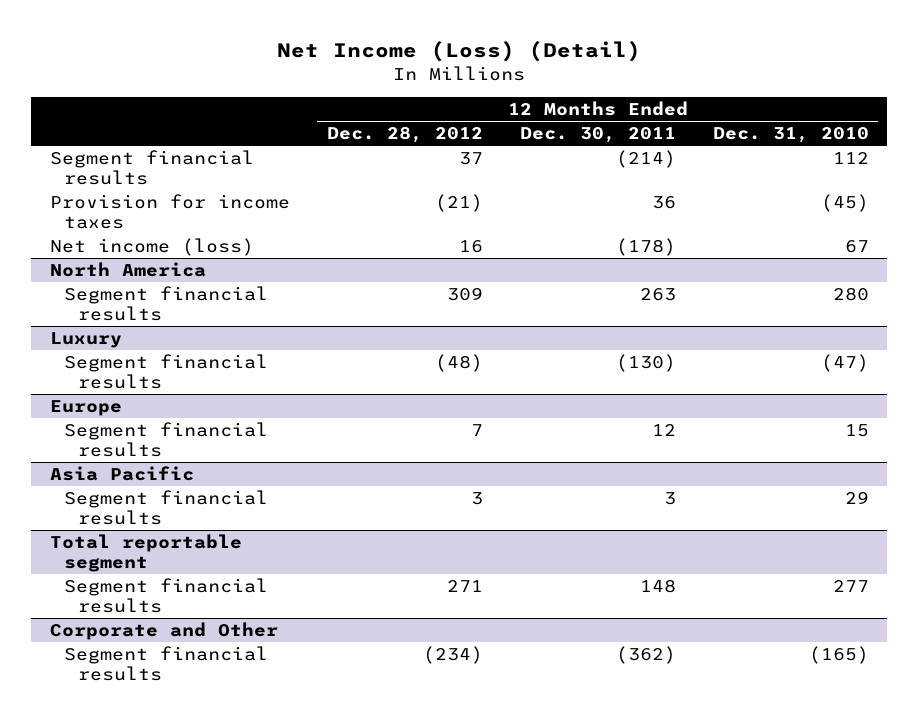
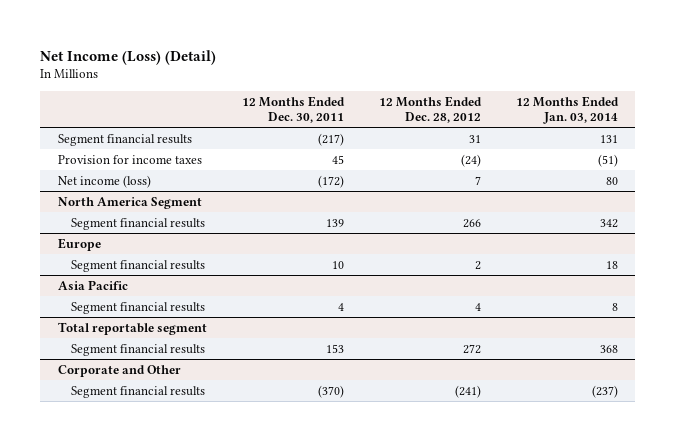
- | 12 Months Ended Dec. 28, 2012 | 12 Months Ended Dec. 30, 2011 | 12 Months Ended Dec. 31, 2010
+ | 12 Months Ended Dec. 30, 2011 | 12 Months Ended Dec. 28, 2012 | 12 Months Ended Jan. 03, 2014
- Segment financial results | 37 | (214) | 112
- Provision for income taxes | (21) | 36 | (45)
- Net income (loss) | 16 | (178) | 67
- North America
- Segment financial results | 309 | 263 | 280
- Luxury
- Segment financial results | (48) | (130) | (47)
+ Segment financial results | (217) | 31 | 131
+ Provision for income taxes | 45 | (24) | (51)
+ Net income (loss) | (172) | 7 | 80
+ North America Segment
+ Segment financial results | 139 | 266 | 342
@ Europe
- Segment financial results | 7 | 12 | 15
+ Segment financial results | 10 | 2 | 18
@ Asia Pacific
- Segment financial results | 3 | 3 | 29
+ Segment financial results | 4 | 4 | 8
@ Total reportable segment
- Segment financial results | 271 | 148 | 277
+ Segment financial results | 153 | 272 | 368
@ Corporate and Other
- Segment financial results | (234) | (362) | (165)
+ Segment financial results | (370) | (241) | (237)

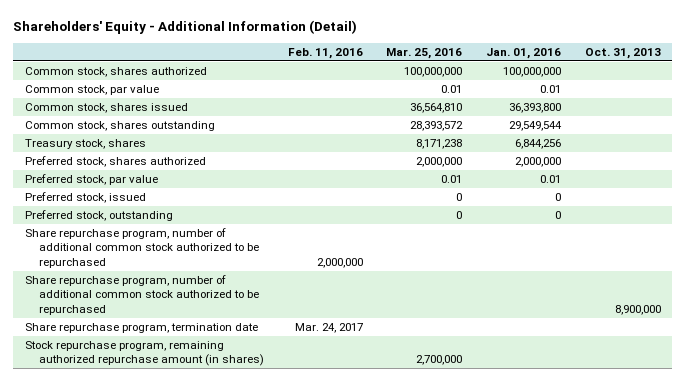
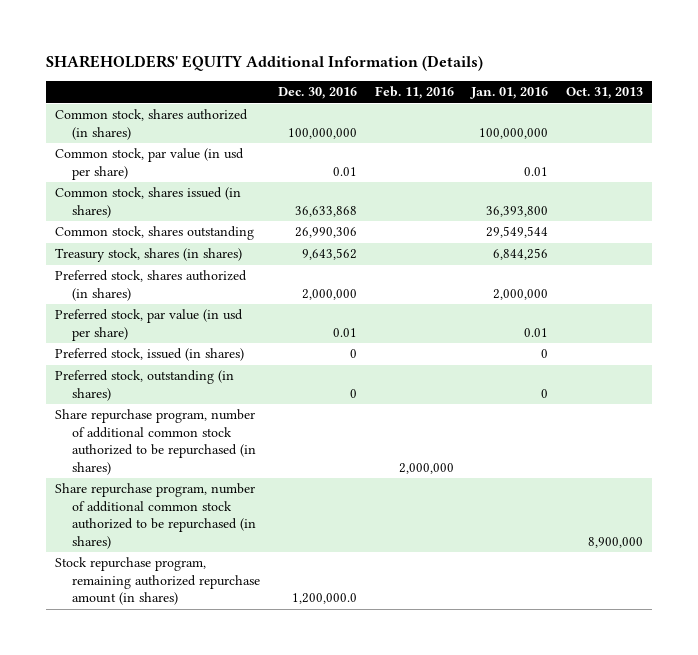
- Shareholders' Equity - Additional Information (Detail)
+ SHAREHOLDERS' EQUITY Additional Information (Details)
- | Feb. 11, 2016 | Mar. 25, 2016 | Jan. 01, 2016 | Oct. 31, 2013
+ | Dec. 30, 2016 | Feb. 11, 2016 | Jan. 01, 2016 | Oct. 31, 2013
- Common stock, shares authorized | | 100,000,000 | 100,000,000 |
- Common stock, par value | | 0.01 | 0.01 |
- Common stock, shares issued | | 36,564,810 | 36,393,800 |
+ Common stock, shares authorized (in shares) | 100,000,000 | | 100,000,000 |
+ Common stock, par value (in usd per share) | 0.01 | | 0.01 |
+ Common stock, shares issued (in shares) | 36,633,868 | | 36,393,800 |
- Treasury stock, shares | | 8,171,238 | 6,844,256 |
- Preferred stock, shares authorized | | 2,000,000 | 2,000,000 |
- Preferred stock, par value | | 0.01 | 0.01 |
- Preferred stock, issued | | 0 | 0 |
- Preferred stock, outstanding | | 0 | 0 |
- Share repurchase program, number of additional common stock authorized to be repurchased | 2,000,000 | | |
- Share repurchase program, number of additional common stock authorized to be repurchased | | | | 8,900,000
- Share repurchase program, termination date | Mar. 24, 2017 | | |
+ Treasury stock, shares (in shares) | 9,643,562 | | 6,844,256 |
+ Preferred stock, shares authorized (in shares) | 2,000,000 | | 2,000,000 |
+ Preferred stock, par value (in usd per share) | 0.01 | | 0.01 |
+ Preferred stock, issued (in shares) | 0 | | 0 |
+ Preferred stock, outstanding (in shares) | 0 | | 0 |
+ Share repurchase program, number of additional common stock authorized to be repurchased (in shares) | | 2,000,000 | |
+ Share repurchase program, number of additional common stock authorized to be repurchased (in shares) | | | | 8,900,000

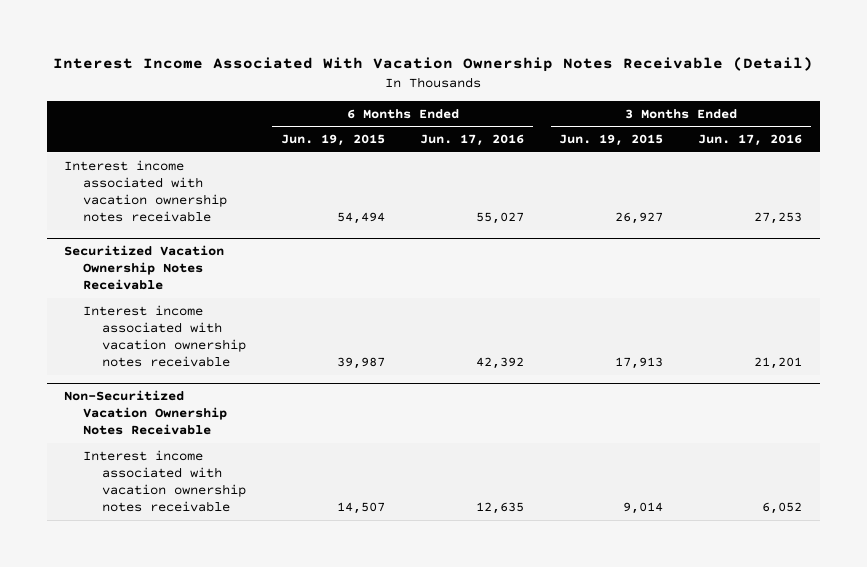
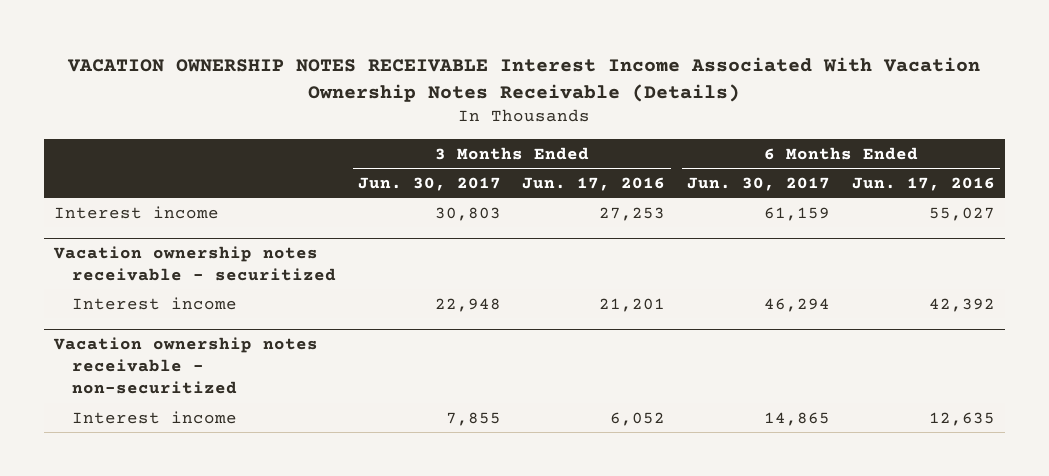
- Interest Income Associated With Vacation Ownership Notes Receivable (Detail)
+ VACATION OWNERSHIP NOTES RECEIVABLE Interest Income Associated With Vacation Ownership Notes Receivable (Details)
- | 6 Months Ended Jun. 19, 2015 | 6 Months Ended Jun. 17, 2016 | 3 Months Ended Jun. 19, 2015 | 3 Months Ended Jun. 17, 2016
+ | 3 Months Ended Jun. 30, 2017 | 3 Months Ended Jun. 17, 2016 | 6 Months Ended Jun. 30, 2017 | 6 Months Ended Jun. 17, 2016
- Interest income associated with vacation ownership notes receivable | 54,494 | 55,027 | 26,927 | 27,253
- Securitized Vacation Ownership Notes Receivable
- Interest income associated with vacation ownership notes receivable | 39,987 | 42,392 | 17,913 | 21,201
- Non-Securitized Vacation Ownership Notes Receivable
- Interest income associated with vacation ownership notes receivable | 14,507 | 12,635 | 9,014 | 6,052
+ Interest income | 30,803 | 27,253 | 61,159 | 55,027
+ Vacation ownership notes receivable - securitized
+ Interest income | 22,948 | 21,201 | 46,294 | 42,392
+ Vacation ownership notes receivable - non-securitized
+ Interest income | 7,855 | 6,052 | 14,865 | 12,635

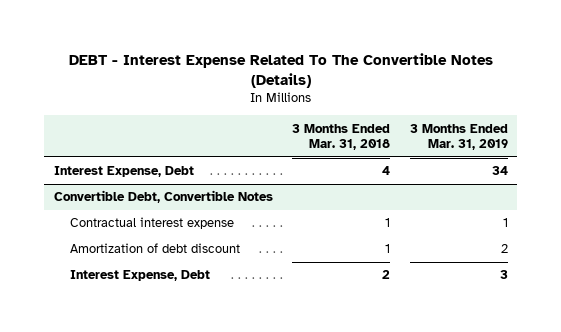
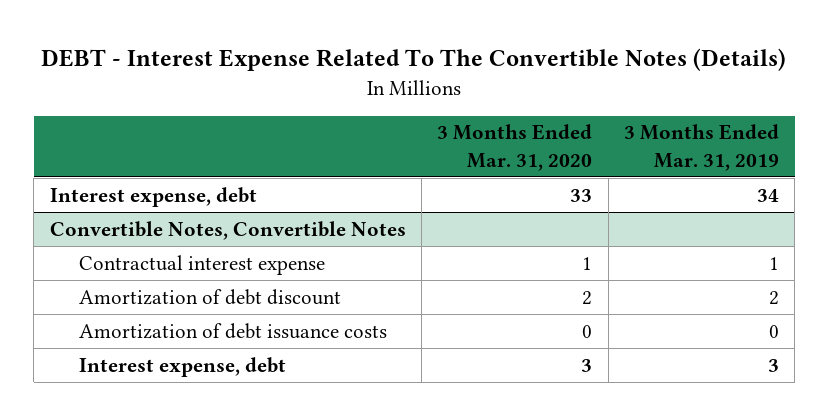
- | 3 Months Ended Mar. 31, 2018 | 3 Months Ended Mar. 31, 2019
+ | 3 Months Ended Mar. 31, 2020 | 3 Months Ended Mar. 31, 2019
- Interest Expense, Debt | 4 | 34
- Convertible Debt, Convertible Notes
+ Interest expense, debt | 33 | 34
+ Convertible Notes, Convertible Notes
- Interest Expense, Debt | 2 | 3
+ Amortization of debt issuance costs | 0 | 0
+ Interest expense, debt | 3 | 3

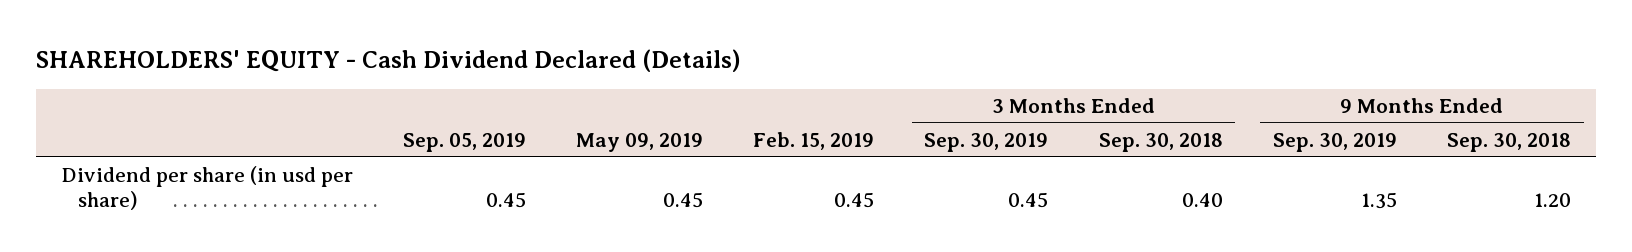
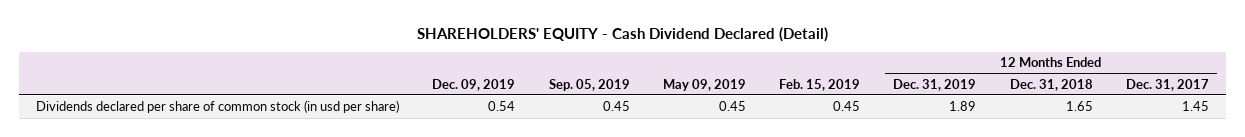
- SHAREHOLDERS' EQUITY - Cash Dividend Declared (Details)
+ SHAREHOLDERS' EQUITY - Cash Dividend Declared (Detail)
- | Sep. 05, 2019 | May 09, 2019 | Feb. 15, 2019 | 3 Months Ended Sep. 30, 2019 | 3 Months Ended Sep. 30, 2018 | 9 Months Ended Sep. 30, 2019 | 9 Months Ended Sep. 30, 2018
+ | Dec. 09, 2019 | Sep. 05, 2019 | May 09, 2019 | Feb. 15, 2019 | 12 Months Ended Dec. 31, 2019 | 12 Months Ended Dec. 31, 2018 | 12 Months Ended Dec. 31, 2017
- Dividend per share (in usd per share) | 0.45 | 0.45 | 0.45 | 0.45 | 0.40 | 1.35 | 1.20
+ Dividends declared per share of common stock (in usd per share) | 0.54 | 0.45 | 0.45 | 0.45 | 1.89 | 1.65 | 1.45

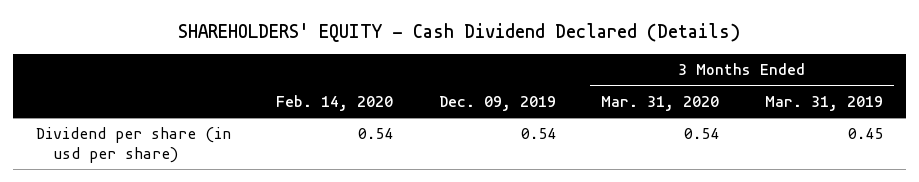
- SHAREHOLDERS' EQUITY - Cash Dividend Declared (Detail)
+ SHAREHOLDERS' EQUITY - Cash Dividend Declared (Details)
- | Dec. 09, 2019 | Sep. 05, 2019 | May 09, 2019 | Feb. 15, 2019 | 12 Months Ended Dec. 31, 2019 | 12 Months Ended Dec. 31, 2018 | 12 Months Ended Dec. 31, 2017
+ | Feb. 14, 2020 | Dec. 09, 2019 | 3 Months Ended Mar. 31, 2020 | 3 Months Ended Mar. 31, 2019
- Dividends declared per share of common stock (in usd per share) | 0.54 | 0.45 | 0.45 | 0.45 | 1.89 | 1.65 | 1.45
+ Dividend per share (in usd per share) | 0.54 | 0.54 | 0.54 | 0.45

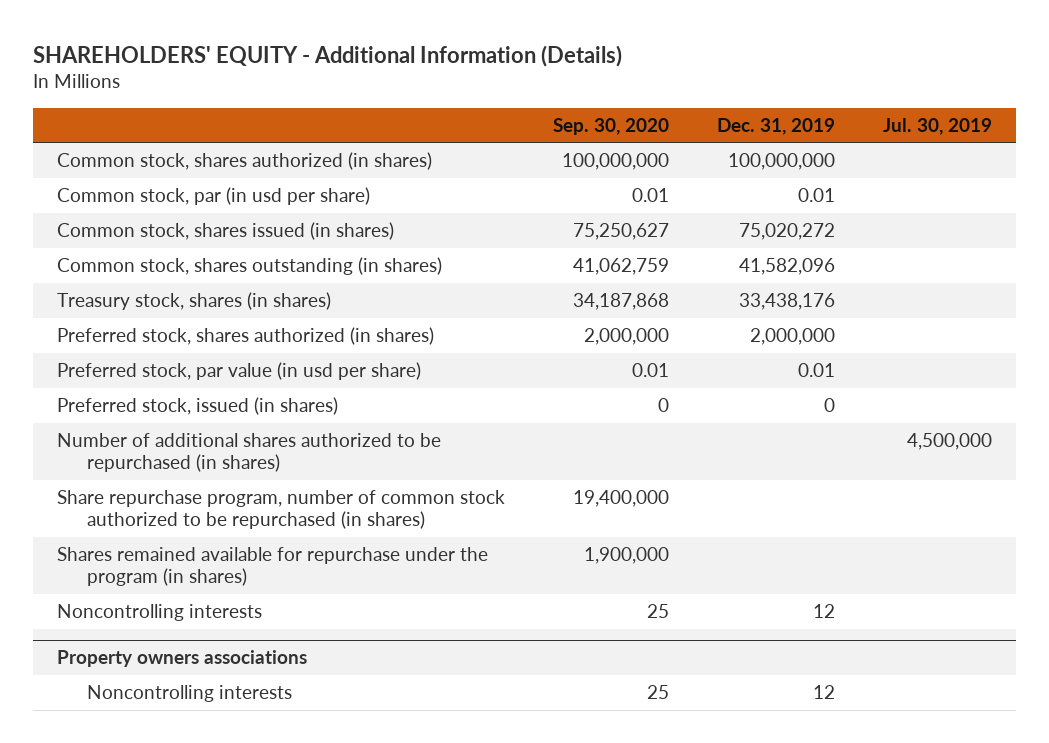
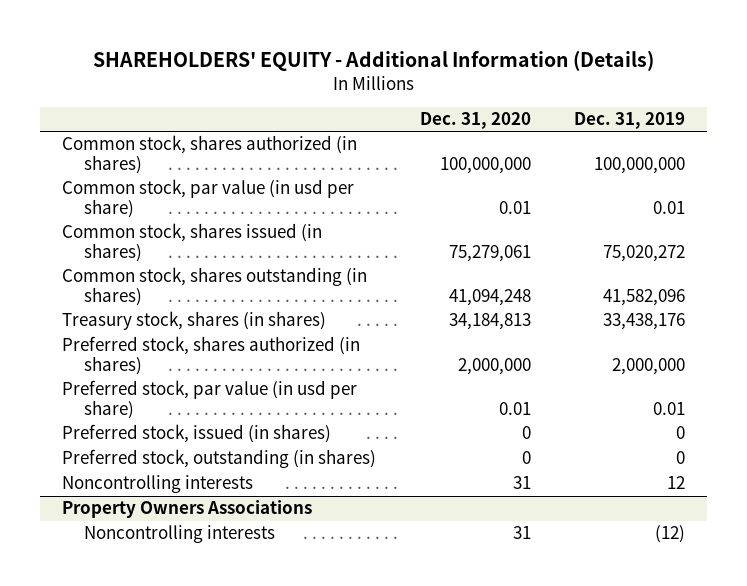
- | Sep. 30, 2020 | Dec. 31, 2019 | Jul. 30, 2019
+ | Dec. 31, 2020 | Dec. 31, 2019
- Common stock, par (in usd per share) | 0.01 | 0.01 |
+ Common stock, par value (in usd per share) | 0.01 | 0.01
- Number of additional shares authorized to be repurchased (in shares) | | | 4,500,000
- Share repurchase program, number of common stock authorized to be repurchased (in shares) | 19,400,000 | |
- Shares remained available for repurchase under the program (in shares) | 1,900,000 | |
- Noncontrolling interests | 25 | 12 |
- Property owners associations
+ Preferred stock, outstanding (in shares) | 0 | 0
+ Property Owners Associations
+ Noncontrolling interests | 31 | (12)

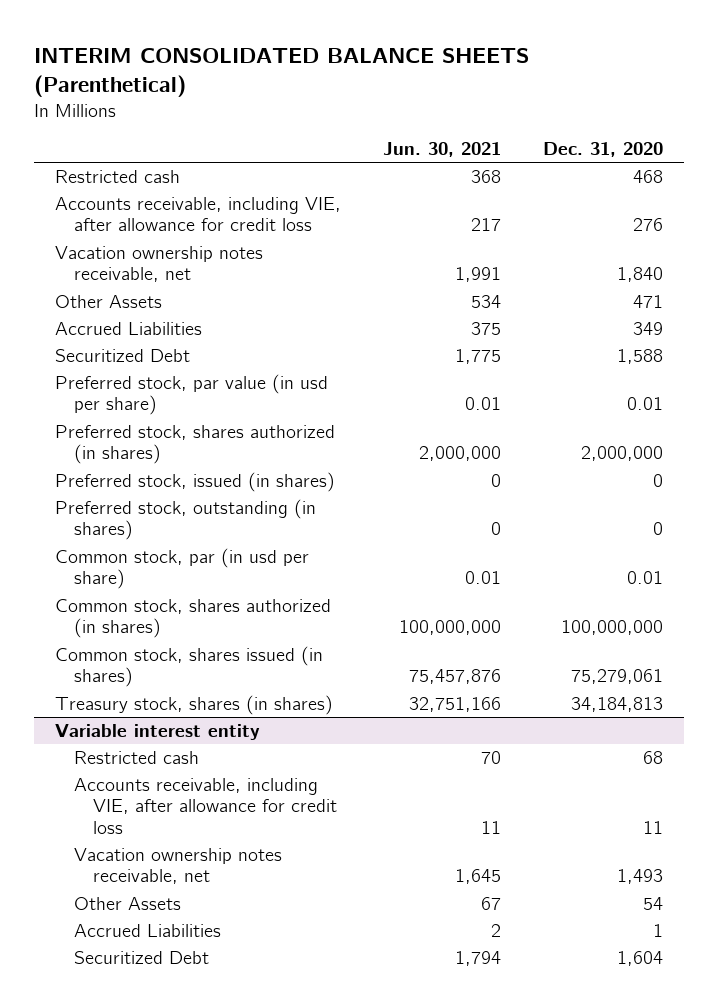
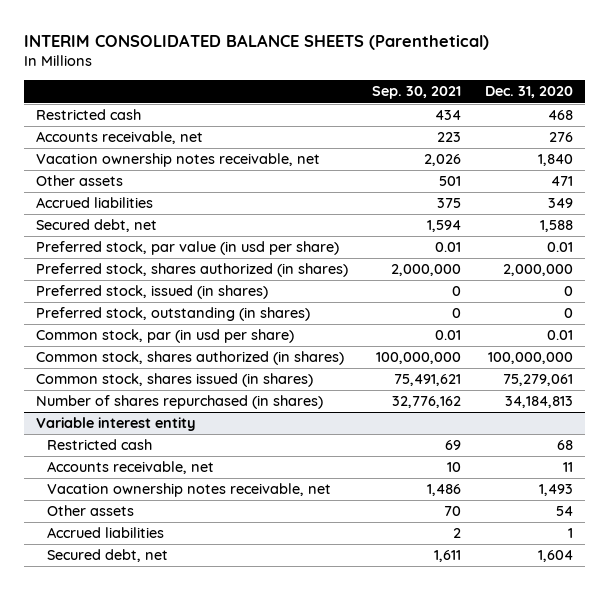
- | Jun. 30, 2021 | Dec. 31, 2020
+ | Sep. 30, 2021 | Dec. 31, 2020
- Accounts receivable, including VIE, after allowance for credit loss | 217 | 276
+ Accounts receivable, net | 223 | 276
- Other Assets | 534 | 471
- Accrued Liabilities | 375 | 349
- Securitized Debt | 1,775 | 1,588
+ Other assets | 501 | 471
+ Accrued liabilities | 375 | 349
+ Secured debt, net | 1,594 | 1,588
- Treasury stock, shares (in shares) | 32,751,166 | 34,184,813
+ Number of shares repurchased (in shares) | 32,776,162 | 34,184,813
@ Variable interest entity
- Accounts receivable, including VIE, after allowance for credit loss | 11 | 11
+ Accounts receivable, net | 10 | 11
- Other Assets | 67 | 54
- Accrued Liabilities | 2 | 1
- Securitized Debt | 1,794 | 1,604
+ Other assets | 70 | 54
+ Accrued liabilities | 2 | 1
+ Secured debt, net | 1,611 | 1,604

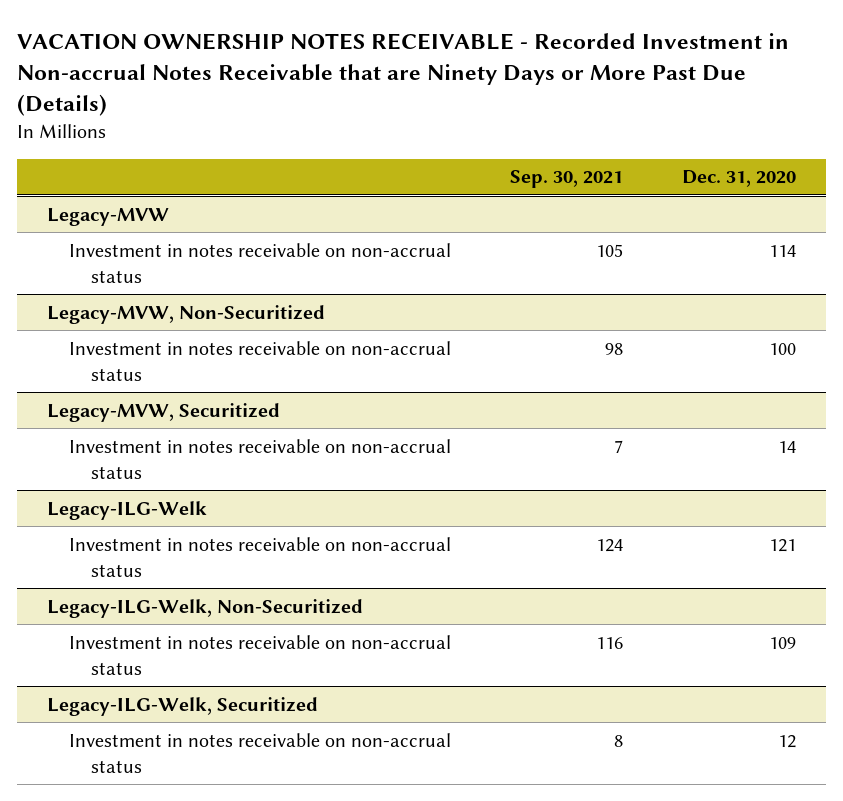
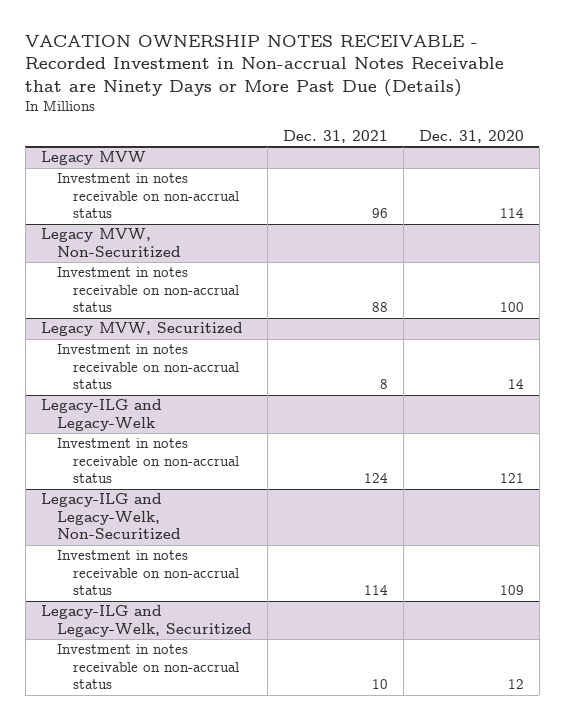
- | Sep. 30, 2021 | Dec. 31, 2020
+ | Dec. 31, 2021 | Dec. 31, 2020
- Legacy-MVW
+ Legacy MVW
- Legacy-MVW, Non-Securitized
+ Legacy MVW, Non-Securitized
- Legacy-MVW, Securitized
+ Legacy MVW, Securitized
- Legacy-ILG-Welk
+ Legacy-ILG and Legacy-Welk
- Legacy-ILG-Welk, Non-Securitized
+ Legacy-ILG and Legacy-Welk, Non-Securitized
- Legacy-ILG-Welk, Securitized
+ Legacy-ILG and Legacy-Welk, Securitized

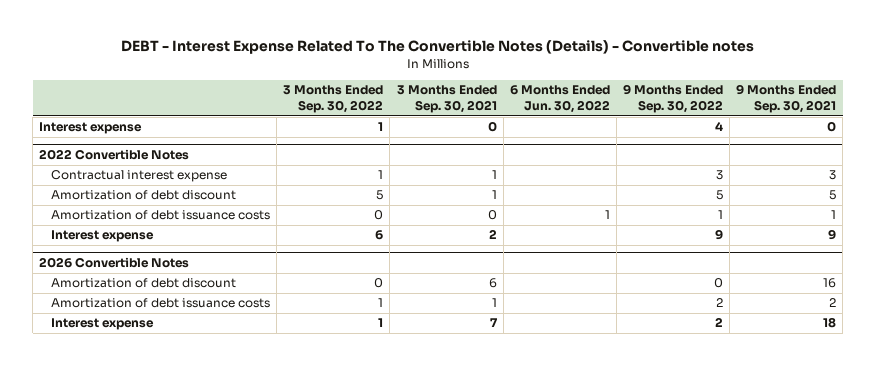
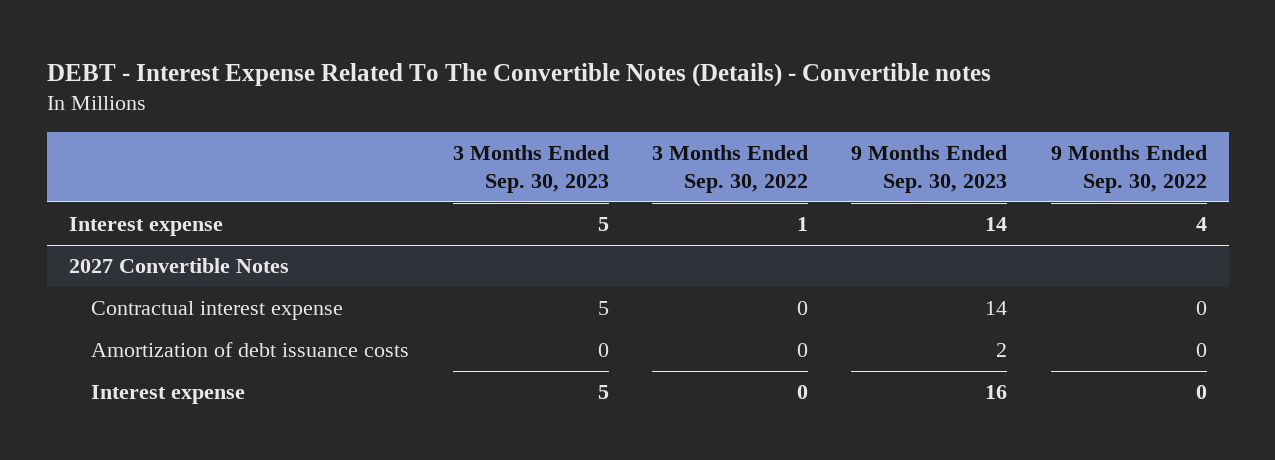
- | 3 Months Ended Sep. 30, 2022 | 3 Months Ended Sep. 30, 2021 | 6 Months Ended Jun. 30, 2022 | 9 Months Ended Sep. 30, 2022 | 9 Months Ended Sep. 30, 2021
+ | 3 Months Ended Sep. 30, 2023 | 3 Months Ended Sep. 30, 2022 | 9 Months Ended Sep. 30, 2023 | 9 Months Ended Sep. 30, 2022
- 2022 Convertible Notes
- Contractual interest expense | 1 | 1 | | 3 | 3
- Amortization of debt discount | 5 | 1 | | 5 | 5
- Amortization of debt issuance costs | 0 | 0 | 1 | 1 | 1
- Interest expense | 6 | 2 | | 9 | 9
- 2026 Convertible Notes
- Amortization of debt discount | 0 | 6 | | 0 | 16
- Amortization of debt issuance costs | 1 | 1 | | 2 | 2
- Interest expense | 1 | 7 | | 2 | 18
+ 2027 Convertible Notes
+ Contractual interest expense | 5 | 0 | 14 | 0
+ Amortization of debt issuance costs | 0 | 0 | 2 | 0
+ Interest expense | 5 | 0 | 16 | 0

